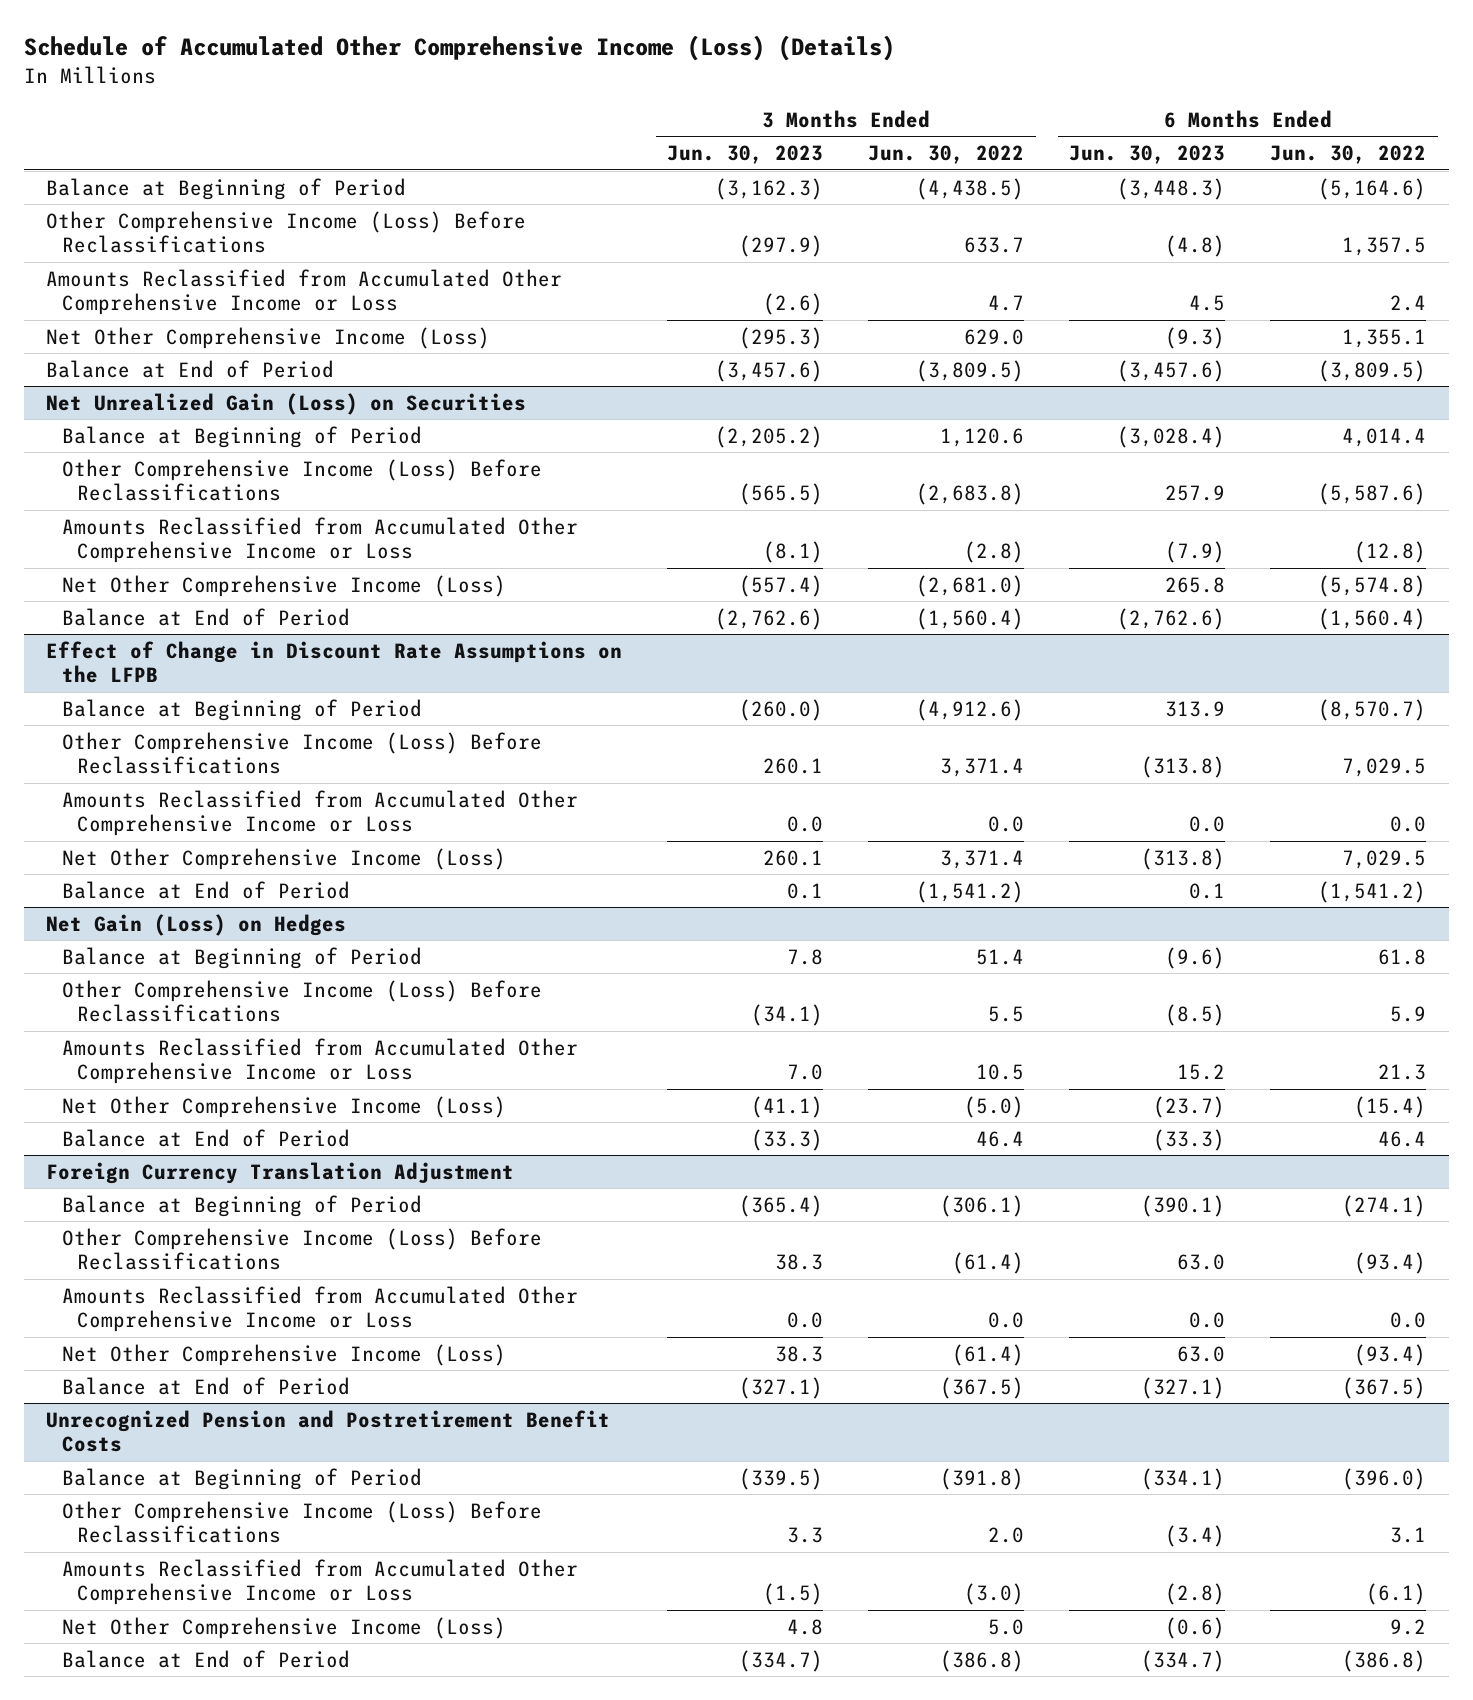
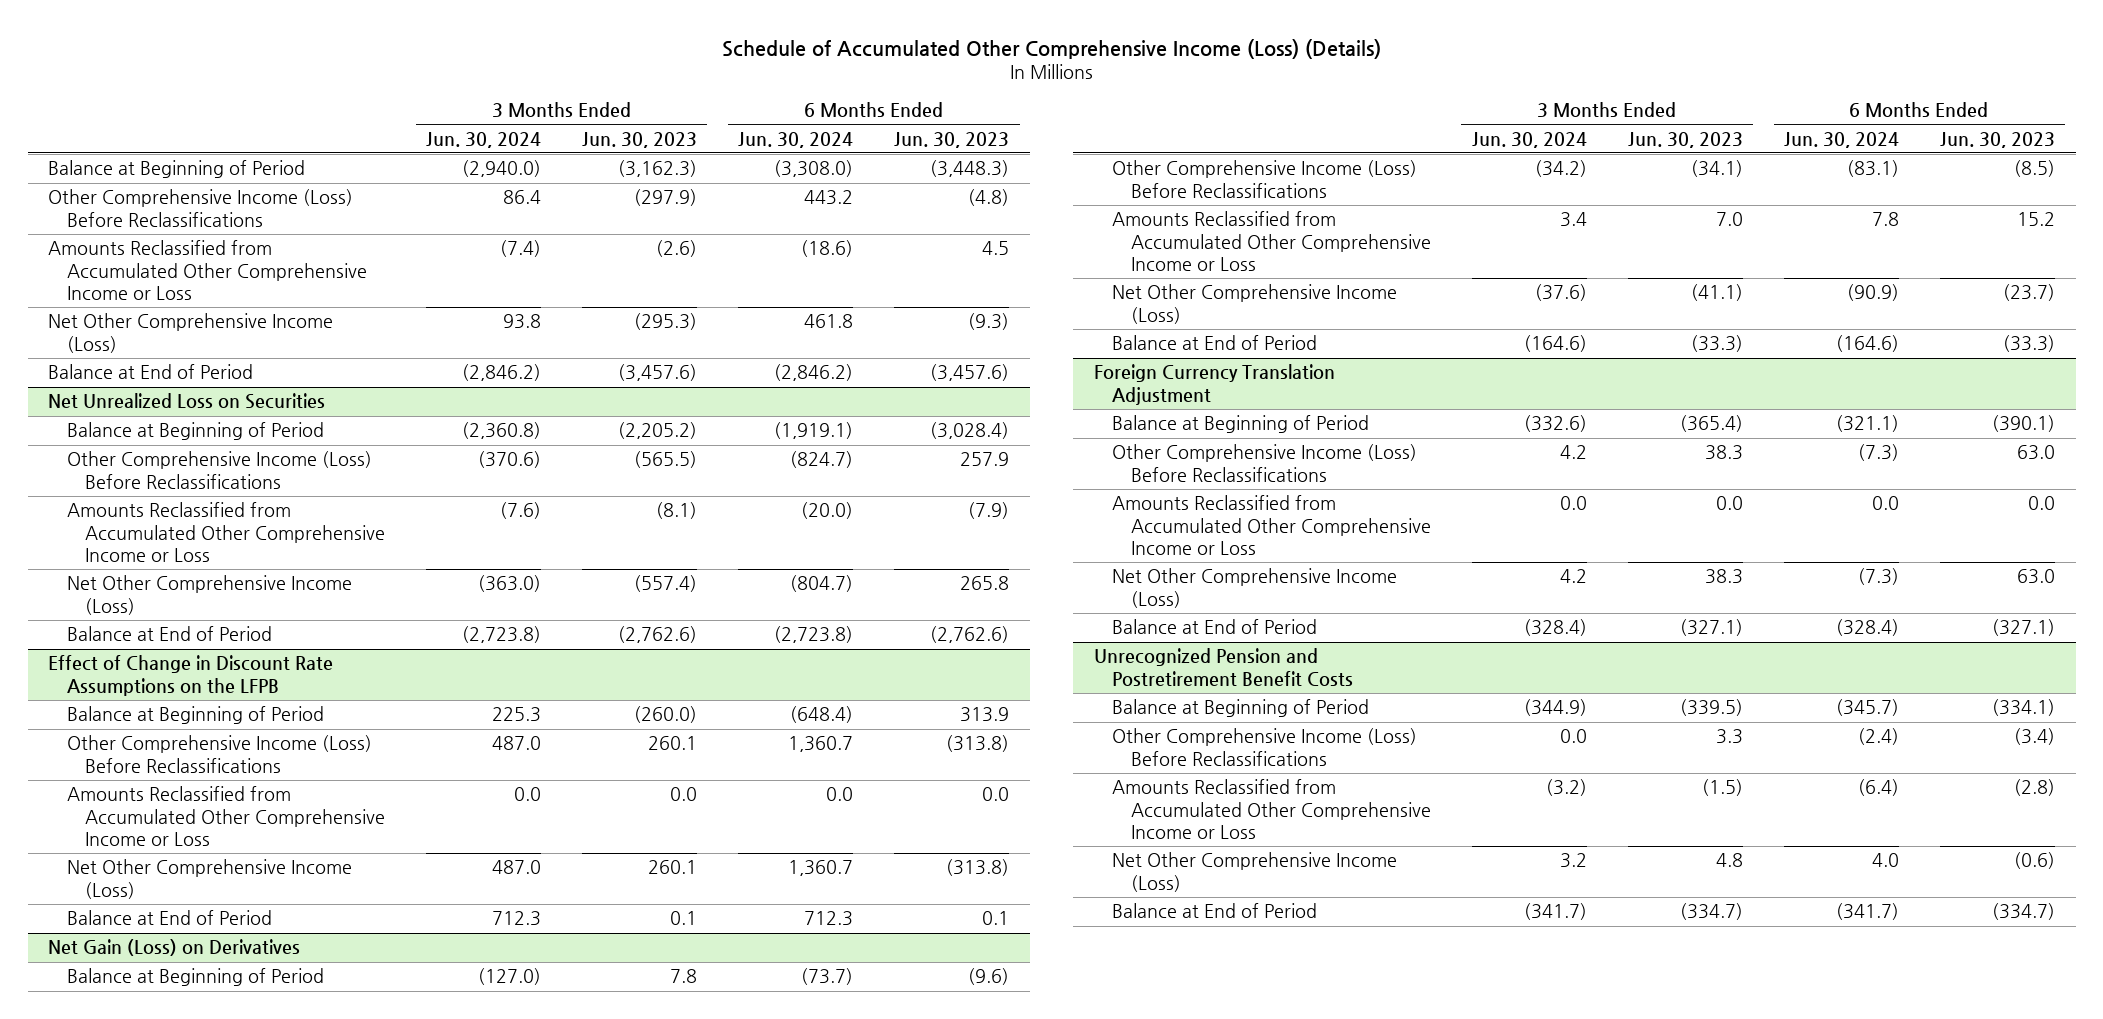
- | 3 Months Ended Jun. 30, 2023 | 3 Months Ended Jun. 30, 2022 | 6 Months Ended Jun. 30, 2023 | 6 Months Ended Jun. 30, 2022
+ | 3 Months Ended Jun. 30, 2024 | 3 Months Ended Jun. 30, 2023 | 6 Months Ended Jun. 30, 2024 | 6 Months Ended Jun. 30, 2023
- Net Unrealized Gain (Loss) on Securities
+ Net Unrealized Loss on Securities
- Net Gain (Loss) on Hedges
+ Net Gain (Loss) on Derivatives

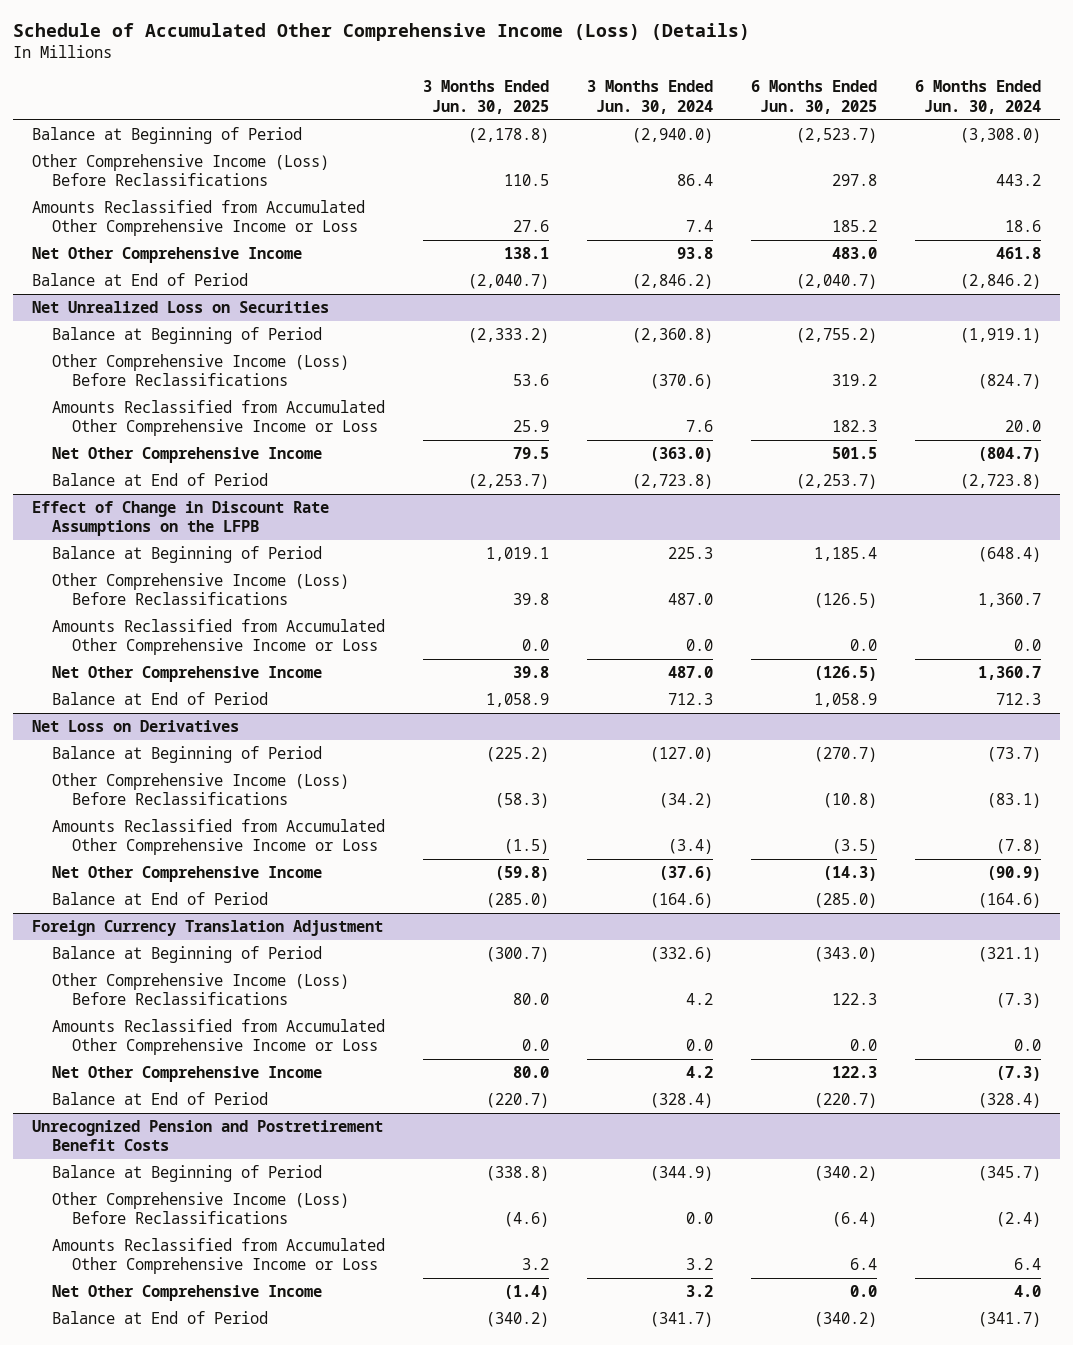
- | 3 Months Ended Jun. 30, 2024 | 3 Months Ended Jun. 30, 2023 | 6 Months Ended Jun. 30, 2024 | 6 Months Ended Jun. 30, 2023
+ | 3 Months Ended Jun. 30, 2025 | 3 Months Ended Jun. 30, 2024 | 6 Months Ended Jun. 30, 2025 | 6 Months Ended Jun. 30, 2024
- Amounts Reclassified from Accumulated Other Comprehensive Income or Loss | (7.4) | (2.6) | (18.6) | 4.5
- Net Other Comprehensive Income (Loss) | 93.8 | (295.3) | 461.8 | (9.3)
+ Amounts Reclassified from Accumulated Other Comprehensive Income or Loss | 27.6 | 7.4 | 185.2 | 18.6
+ Net Other Comprehensive Income | 138.1 | 93.8 | 483.0 | 461.8
@ Net Unrealized Loss on Securities
- Amounts Reclassified from Accumulated Other Comprehensive Income or Loss | (7.6) | (8.1) | (20.0) | (7.9)
- Net Other Comprehensive Income (Loss) | (363.0) | (557.4) | (804.7) | 265.8
+ Amounts Reclassified from Accumulated Other Comprehensive Income or Loss | 25.9 | 7.6 | 182.3 | 20.0
+ Net Other Comprehensive Income | 79.5 | (363.0) | 501.5 | (804.7)
@ Effect of Change in Discount Rate Assumptions on the LFPB
- Net Other Comprehensive Income (Loss) | 487.0 | 260.1 | 1,360.7 | (313.8)
+ Net Other Comprehensive Income | 39.8 | 487.0 | (126.5) | 1,360.7
- Net Gain (Loss) on Derivatives
+ Net Loss on Derivatives
- Amounts Reclassified from Accumulated Other Comprehensive Income or Loss | 3.4 | 7.0 | 7.8 | 15.2
- Net Other Comprehensive Income (Loss) | (37.6) | (41.1) | (90.9) | (23.7)
+ Amounts Reclassified from Accumulated Other Comprehensive Income or Loss | (1.5) | (3.4) | (3.5) | (7.8)
+ Net Other Comprehensive Income | (59.8) | (37.6) | (14.3) | (90.9)
@ Foreign Currency Translation Adjustment
- Net Other Comprehensive Income (Loss) | 4.2 | 38.3 | (7.3) | 63.0
+ Net Other Comprehensive Income | 80.0 | 4.2 | 122.3 | (7.3)
@ Unrecognized Pension and Postretirement Benefit Costs
- Amounts Reclassified from Accumulated Other Comprehensive Income or Loss | (3.2) | (1.5) | (6.4) | (2.8)
- Net Other Comprehensive Income (Loss) | 3.2 | 4.8 | 4.0 | (0.6)
+ Amounts Reclassified from Accumulated Other Comprehensive Income or Loss | 3.2 | 3.2 | 6.4 | 6.4
+ Net Other Comprehensive Income | (1.4) | 3.2 | 0.0 | 4.0

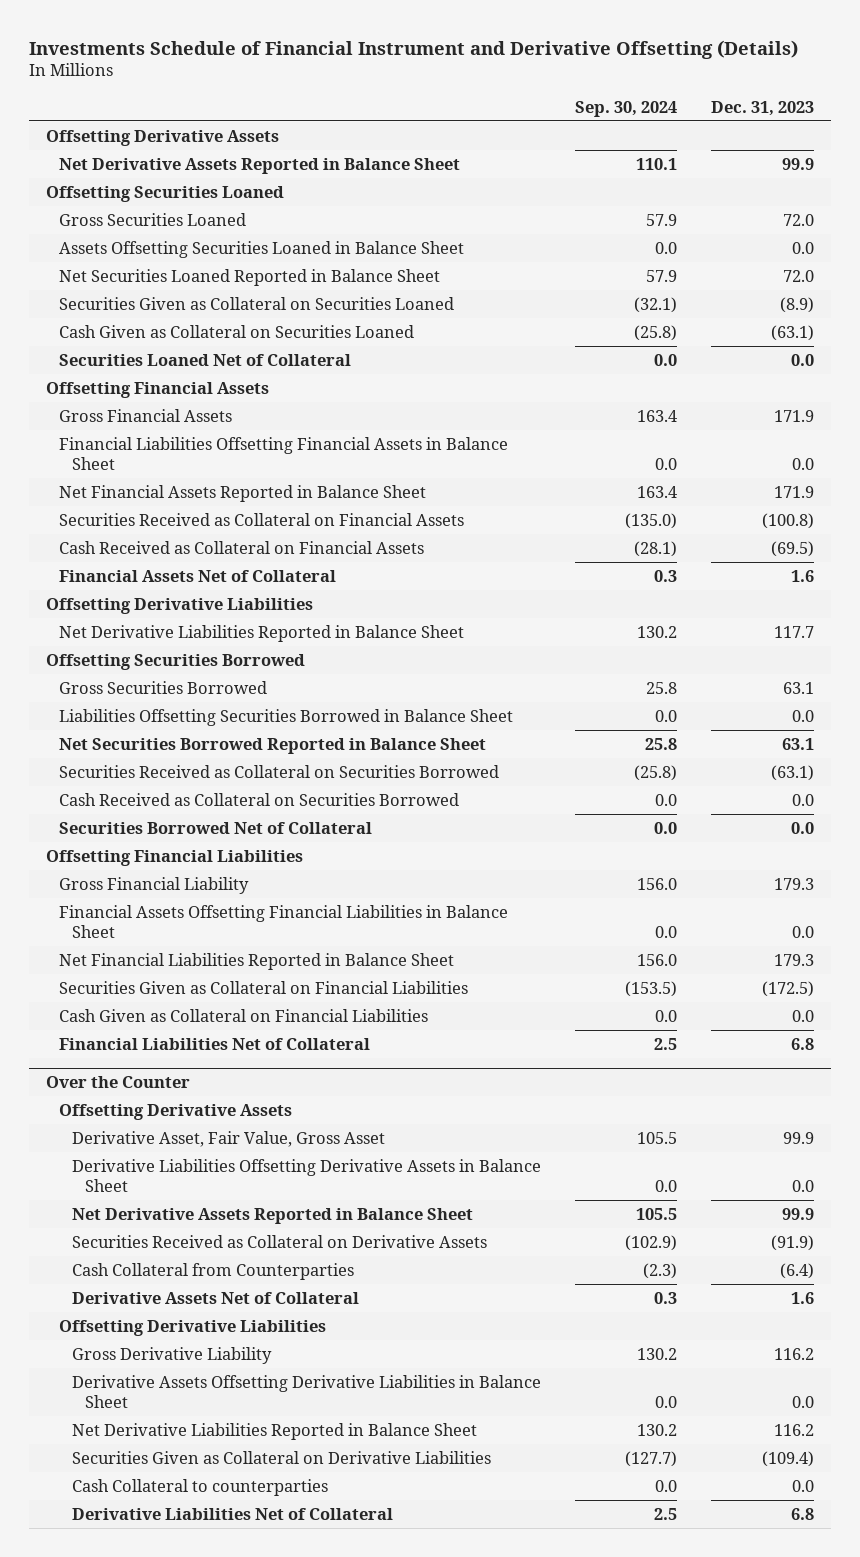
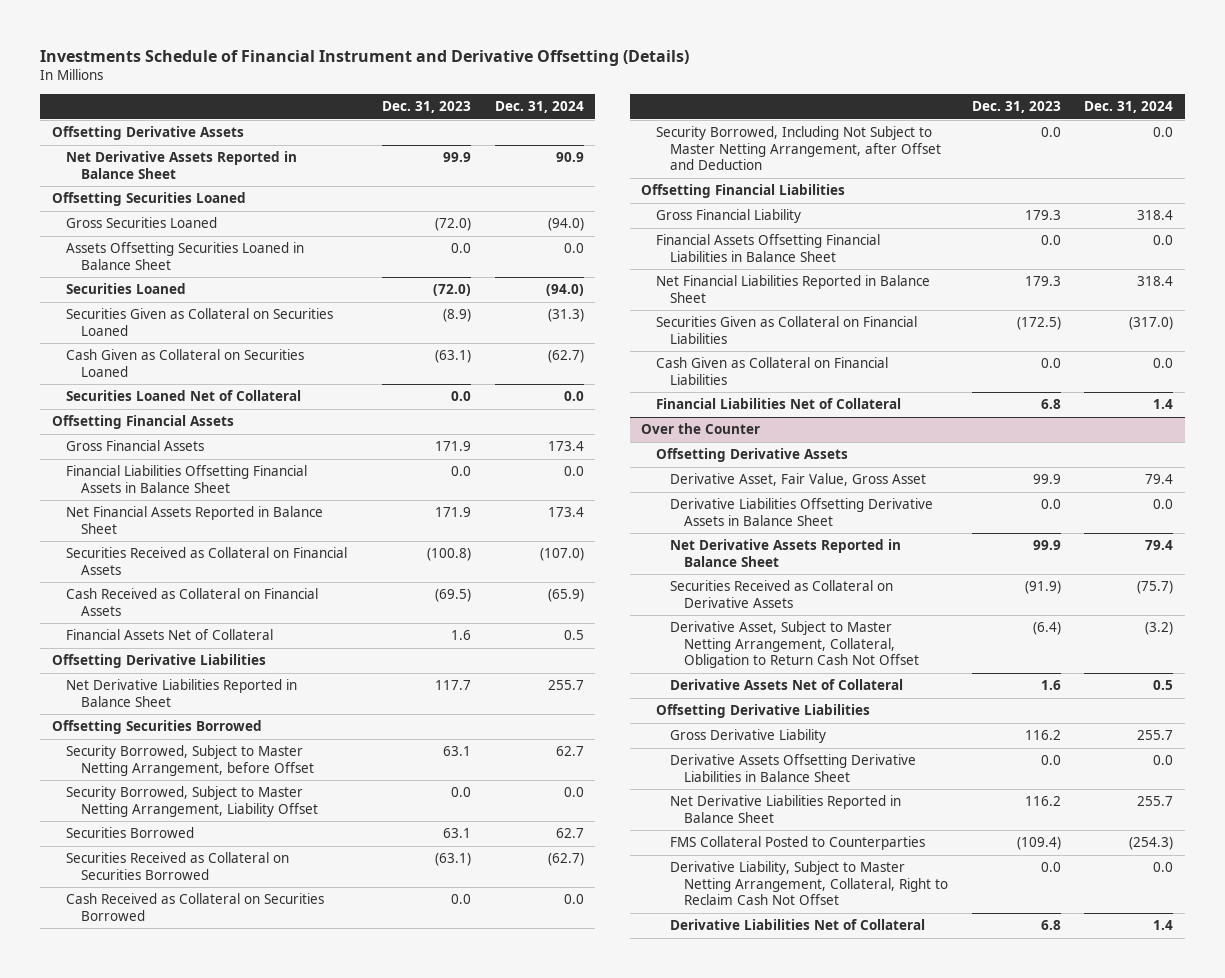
- | Sep. 30, 2024 | Dec. 31, 2023
+ | Dec. 31, 2023 | Dec. 31, 2024
- Gross Securities Loaned | 57.9 | 72.0
+ Gross Securities Loaned | (72.0) | (94.0)
- Net Securities Loaned Reported in Balance Sheet | 57.9 | 72.0
+ Securities Loaned | (72.0) | (94.0)
- Gross Securities Borrowed | 25.8 | 63.1
- Liabilities Offsetting Securities Borrowed in Balance Sheet | 0.0 | 0.0
- Net Securities Borrowed Reported in Balance Sheet | 25.8 | 63.1
+ Security Borrowed, Subject to Master Netting Arrangement, before Offset | 63.1 | 62.7
+ Security Borrowed, Subject to Master Netting Arrangement, Liability Offset | 0.0 | 0.0
+ Securities Borrowed | 63.1 | 62.7
- Securities Borrowed Net of Collateral | 0.0 | 0.0
+ Security Borrowed, Including Not Subject to Master Netting Arrangement, after Offset and Deduction | 0.0 | 0.0
@ Over the Counter
- Cash Collateral from Counterparties | (2.3) | (6.4)
+ Derivative Asset, Subject to Master Netting Arrangement, Collateral, Obligation to Return Cash Not Offset | (6.4) | (3.2)
- Securities Given as Collateral on Derivative Liabilities | (127.7) | (109.4)
- Cash Collateral to counterparties | 0.0 | 0.0
+ FMS Collateral Posted to Counterparties | (109.4) | (254.3)
+ Derivative Liability, Subject to Master Netting Arrangement, Collateral, Right to Reclaim Cash Not Offset | 0.0 | 0.0

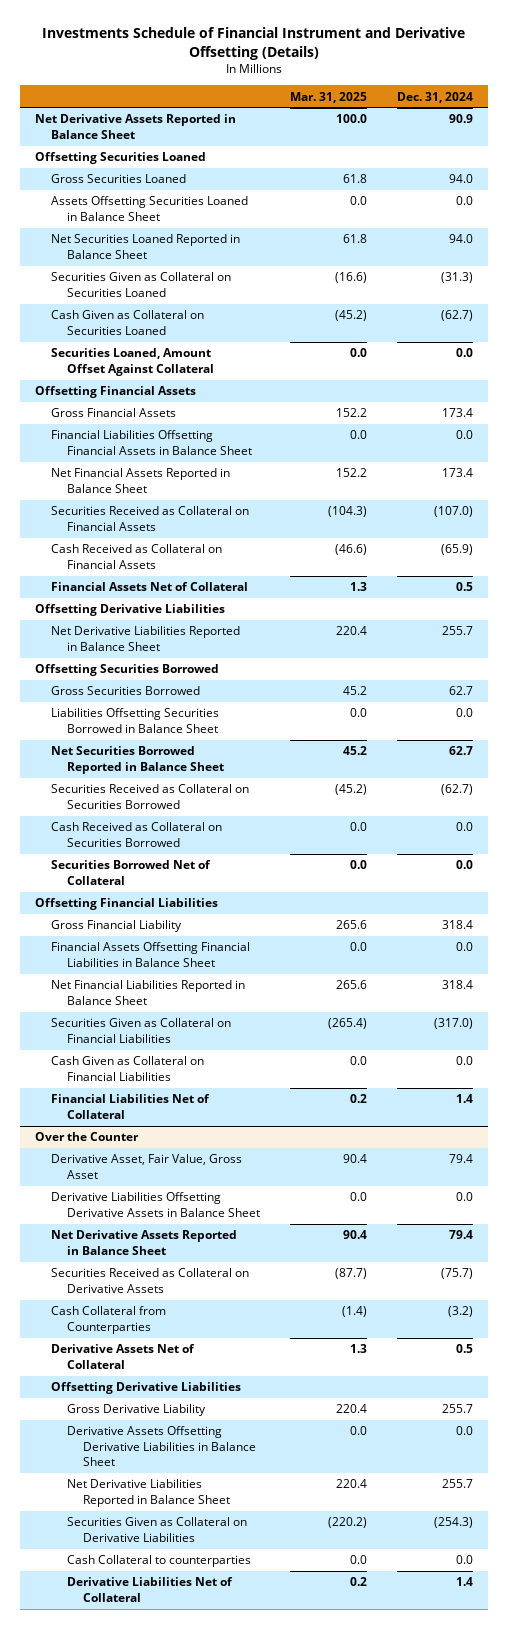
- | Dec. 31, 2023 | Dec. 31, 2024
+ | Mar. 31, 2025 | Dec. 31, 2024
- Offsetting Derivative Assets
- Gross Securities Loaned | (72.0) | (94.0)
+ Gross Securities Loaned | 61.8 | 94.0
- Securities Loaned | (72.0) | (94.0)
+ Net Securities Loaned Reported in Balance Sheet | 61.8 | 94.0
- Securities Loaned Net of Collateral | 0.0 | 0.0
+ Securities Loaned, Amount Offset Against Collateral | 0.0 | 0.0
- Security Borrowed, Subject to Master Netting Arrangement, before Offset | 63.1 | 62.7
- Security Borrowed, Subject to Master Netting Arrangement, Liability Offset | 0.0 | 0.0
- Securities Borrowed | 63.1 | 62.7
+ Gross Securities Borrowed | 45.2 | 62.7
+ Liabilities Offsetting Securities Borrowed in Balance Sheet | 0.0 | 0.0
+ Net Securities Borrowed Reported in Balance Sheet | 45.2 | 62.7
- Security Borrowed, Including Not Subject to Master Netting Arrangement, after Offset and Deduction | 0.0 | 0.0
+ Securities Borrowed Net of Collateral | 0.0 | 0.0
@ Over the Counter
- Offsetting Derivative Assets
- Derivative Asset, Subject to Master Netting Arrangement, Collateral, Obligation to Return Cash Not Offset | (6.4) | (3.2)
+ Cash Collateral from Counterparties | (1.4) | (3.2)
- FMS Collateral Posted to Counterparties | (109.4) | (254.3)
- Derivative Liability, Subject to Master Netting Arrangement, Collateral, Right to Reclaim Cash Not Offset | 0.0 | 0.0
+ Securities Given as Collateral on Derivative Liabilities | (220.2) | (254.3)
+ Cash Collateral to counterparties | 0.0 | 0.0

